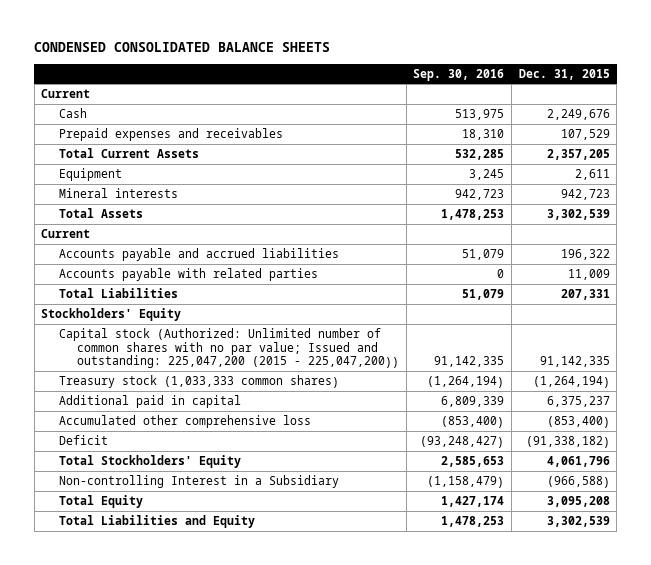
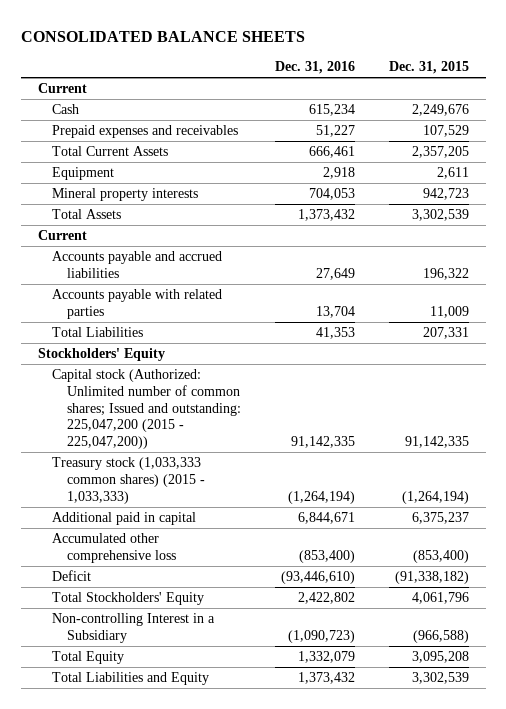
- CONDENSED CONSOLIDATED BALANCE SHEETS
+ CONSOLIDATED BALANCE SHEETS
- | Sep. 30, 2016 | Dec. 31, 2015
+ | Dec. 31, 2016 | Dec. 31, 2015
- Mineral interests | 942,723 | 942,723
+ Mineral property interests | 704,053 | 942,723
- Capital stock (Authorized: Unlimited number of common shares with no par value; Issued and outstanding: 225,047,200 (2015 - 225,047,200)) | 91,142,335 | 91,142,335
- Treasury stock (1,033,333 common shares) | (1,264,194) | (1,264,194)
+ Capital stock (Authorized: Unlimited number of common shares; Issued and outstanding: 225,047,200 (2015 - 225,047,200)) | 91,142,335 | 91,142,335
+ Treasury stock (1,033,333 common shares) (2015 - 1,033,333) | (1,264,194) | (1,264,194)

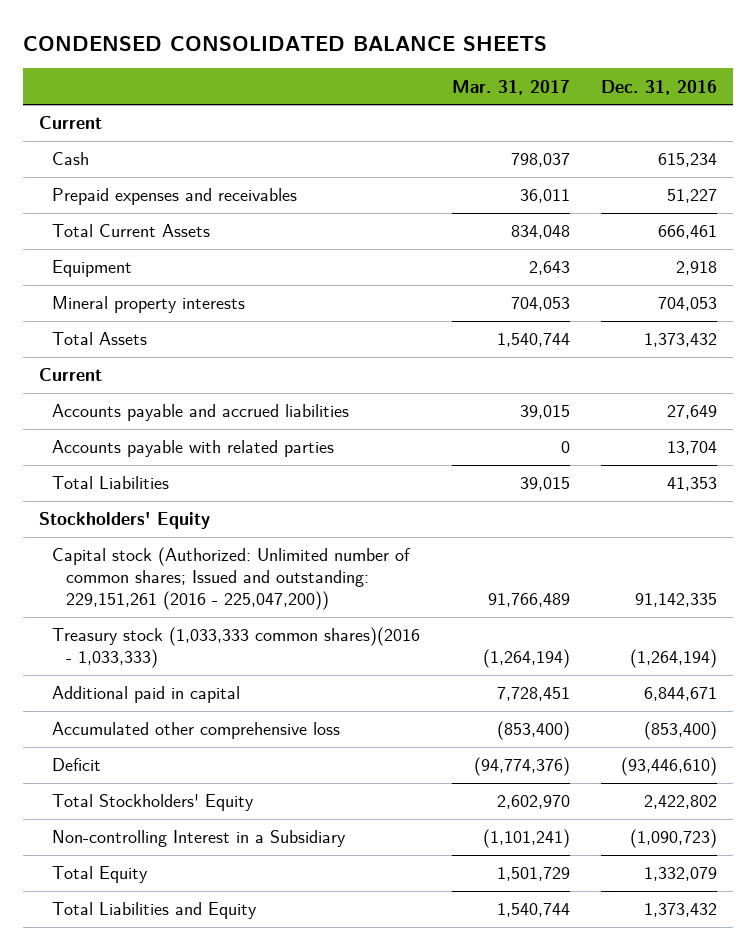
- CONSOLIDATED BALANCE SHEETS
+ CONDENSED CONSOLIDATED BALANCE SHEETS
- | Dec. 31, 2016 | Dec. 31, 2015
+ | Mar. 31, 2017 | Dec. 31, 2016
- Capital stock (Authorized: Unlimited number of common shares; Issued and outstanding: 225,047,200 (2015 - 225,047,200)) | 91,142,335 | 91,142,335
- Treasury stock (1,033,333 common shares) (2015 - 1,033,333) | (1,264,194) | (1,264,194)
+ Capital stock (Authorized: Unlimited number of common shares; Issued and outstanding: 229,151,261 (2016 - 225,047,200)) | 91,766,489 | 91,142,335
+ Treasury stock (1,033,333 common shares)(2016 - 1,033,333) | (1,264,194) | (1,264,194)

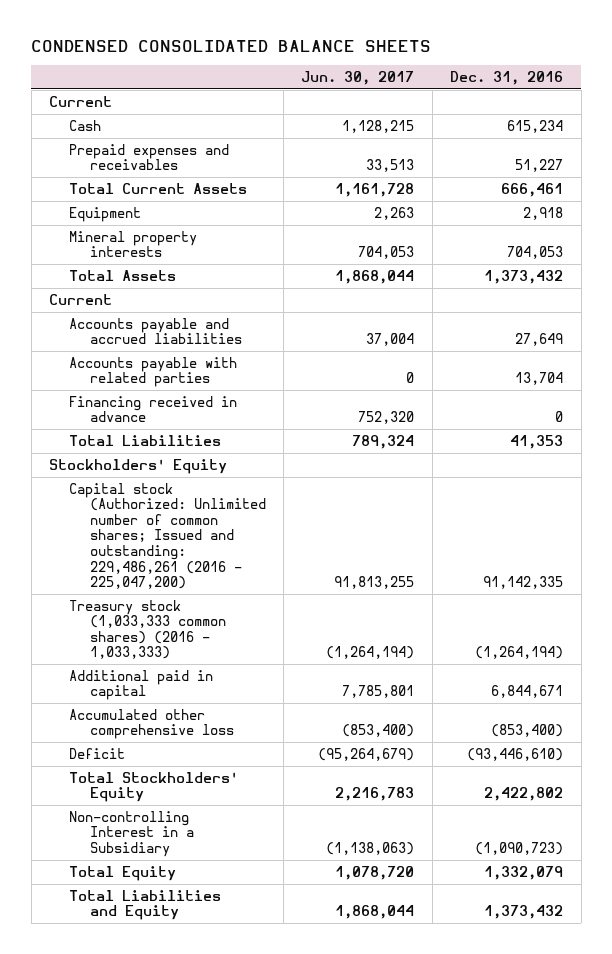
- | Mar. 31, 2017 | Dec. 31, 2016
+ | Jun. 30, 2017 | Dec. 31, 2016
+ Financing received in advance | 752,320 | 0
- Capital stock (Authorized: Unlimited number of common shares; Issued and outstanding: 229,151,261 (2016 - 225,047,200)) | 91,766,489 | 91,142,335
- Treasury stock (1,033,333 common shares)(2016 - 1,033,333) | (1,264,194) | (1,264,194)
+ Capital stock (Authorized: Unlimited number of common shares; Issued and outstanding: 229,486,261 (2016 - 225,047,200) | 91,813,255 | 91,142,335
+ Treasury stock (1,033,333 common shares) (2016 - 1,033,333) | (1,264,194) | (1,264,194)

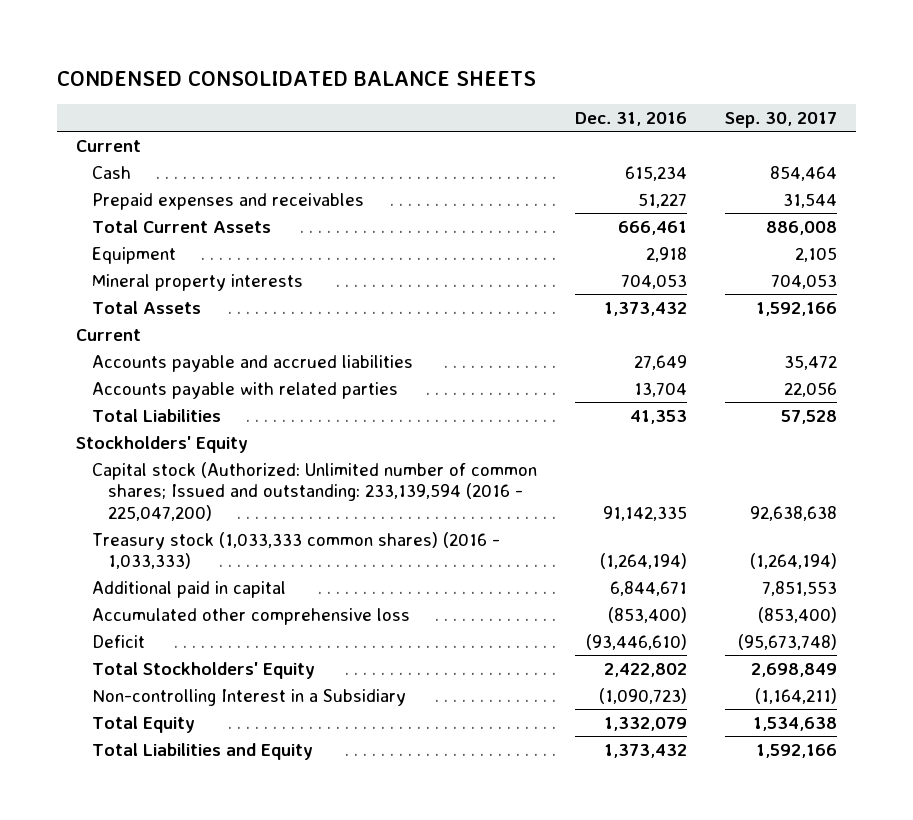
- | Jun. 30, 2017 | Dec. 31, 2016
+ | Dec. 31, 2016 | Sep. 30, 2017
- Financing received in advance | 752,320 | 0
- Capital stock (Authorized: Unlimited number of common shares; Issued and outstanding: 229,486,261 (2016 - 225,047,200) | 91,813,255 | 91,142,335
+ Capital stock (Authorized: Unlimited number of common shares; Issued and outstanding: 233,139,594 (2016 - 225,047,200) | 91,142,335 | 92,638,638

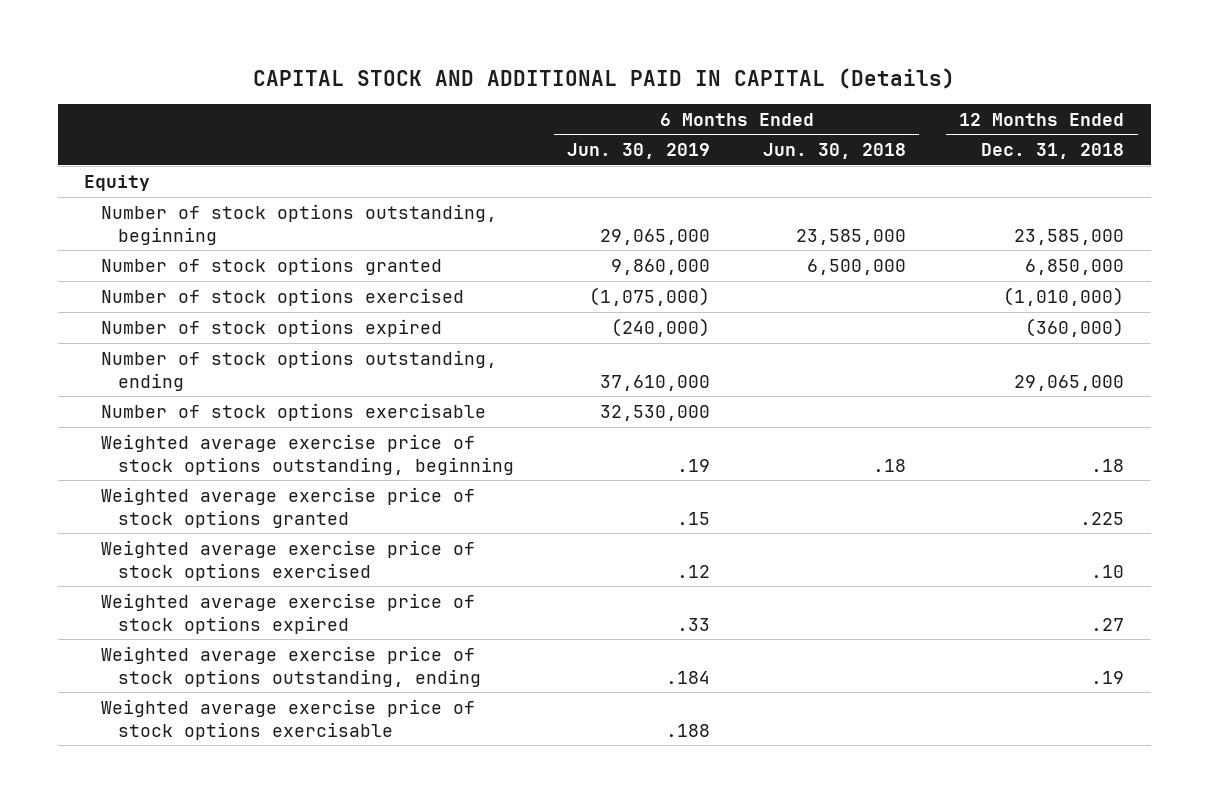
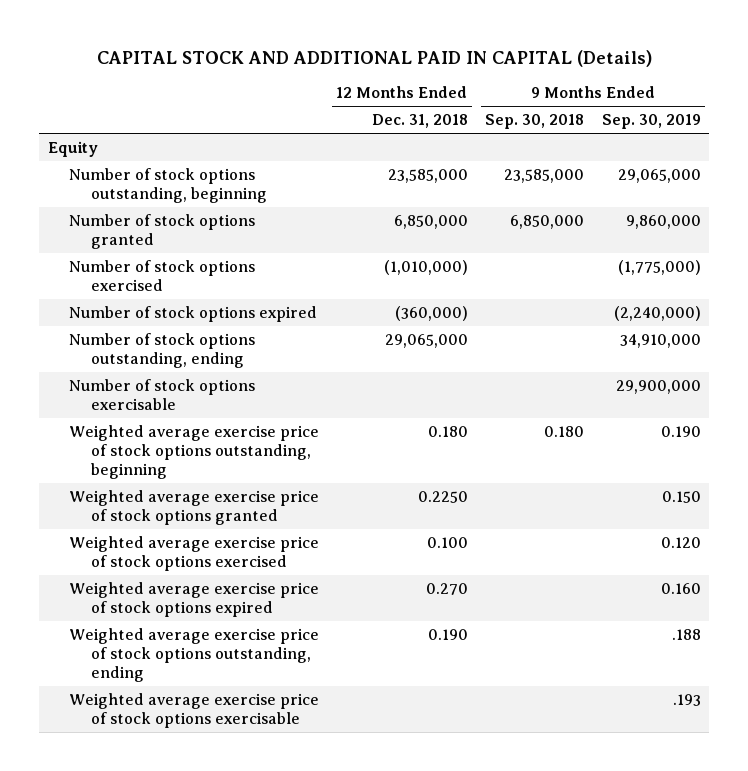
- | 6 Months Ended Jun. 30, 2019 | 6 Months Ended Jun. 30, 2018 | 12 Months Ended Dec. 31, 2018
+ | 12 Months Ended Dec. 31, 2018 | 9 Months Ended Sep. 30, 2018 | 9 Months Ended Sep. 30, 2019
- Weighted average exercise price of stock options outstanding, beginning | .19 | .18 | .18
- Weighted average exercise price of stock options granted | .15 | | .225
- Weighted average exercise price of stock options exercised | .12 | | .10
- Weighted average exercise price of stock options expired | .33 | | .27
- Weighted average exercise price of stock options outstanding, ending | .184 | | .19
+ Weighted average exercise price of stock options outstanding, beginning | 0.180 | 0.180 | 0.190
+ Weighted average exercise price of stock options granted | 0.2250 | | 0.150
+ Weighted average exercise price of stock options exercised | 0.100 | | 0.120
+ Weighted average exercise price of stock options expired | 0.270 | | 0.160
+ Weighted average exercise price of stock options outstanding, ending | 0.190 | | .188

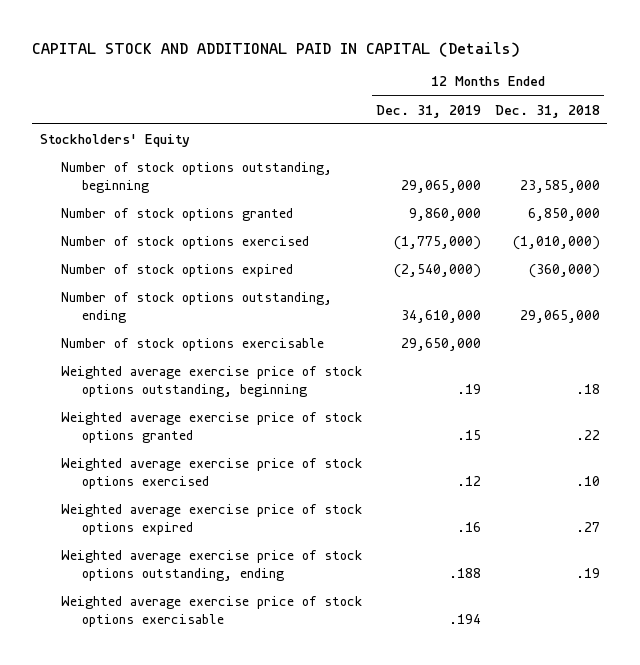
- | 12 Months Ended Dec. 31, 2018 | 9 Months Ended Sep. 30, 2018 | 9 Months Ended Sep. 30, 2019
+ | 12 Months Ended Dec. 31, 2019 | 12 Months Ended Dec. 31, 2018
- Equity
+ Stockholders' Equity
- Weighted average exercise price of stock options outstanding, beginning | 0.180 | 0.180 | 0.190
- Weighted average exercise price of stock options granted | 0.2250 | | 0.150
- Weighted average exercise price of stock options exercised | 0.100 | | 0.120
- Weighted average exercise price of stock options expired | 0.270 | | 0.160
- Weighted average exercise price of stock options outstanding, ending | 0.190 | | .188
+ Weighted average exercise price of stock options outstanding, beginning | .19 | .18
+ Weighted average exercise price of stock options granted | .15 | .22
+ Weighted average exercise price of stock options exercised | .12 | .10
+ Weighted average exercise price of stock options expired | .16 | .27
+ Weighted average exercise price of stock options outstanding, ending | .188 | .19

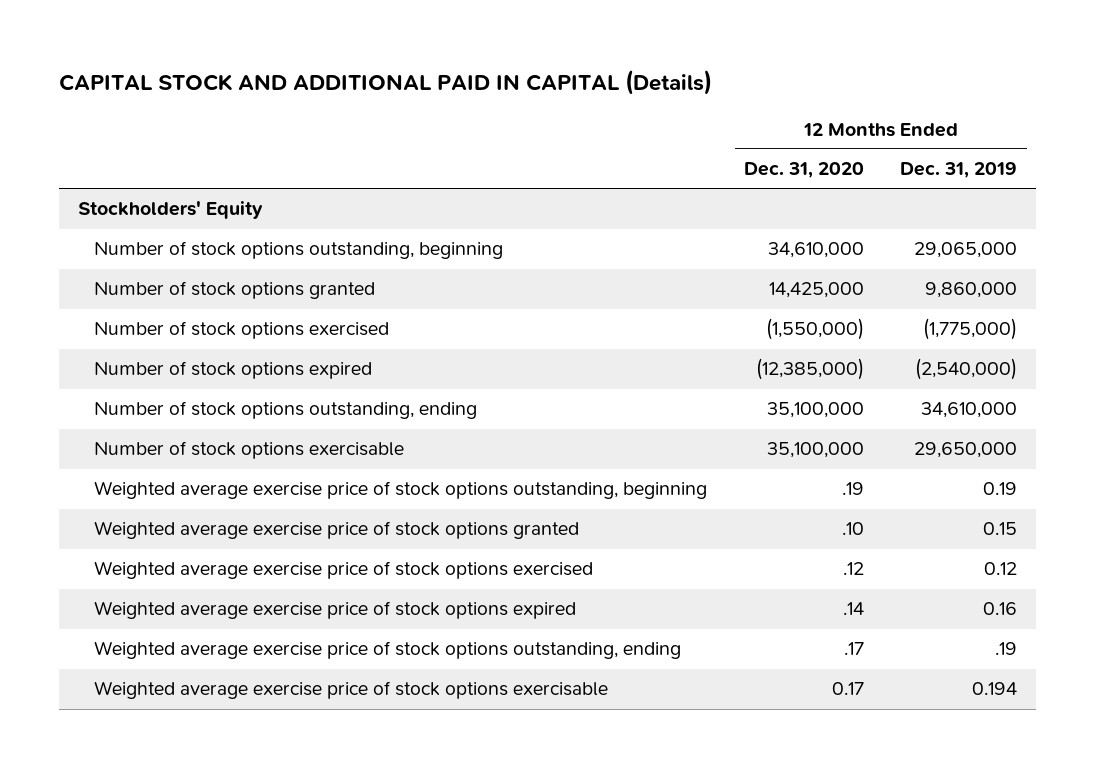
- | 12 Months Ended Dec. 31, 2019 | 12 Months Ended Dec. 31, 2018
+ | 12 Months Ended Dec. 31, 2020 | 12 Months Ended Dec. 31, 2019
- Weighted average exercise price of stock options outstanding, beginning | .19 | .18
- Weighted average exercise price of stock options granted | .15 | .22
- Weighted average exercise price of stock options exercised | .12 | .10
- Weighted average exercise price of stock options expired | .16 | .27
- Weighted average exercise price of stock options outstanding, ending | .188 | .19
- Weighted average exercise price of stock options exercisable | .194 |
+ Weighted average exercise price of stock options outstanding, beginning | .19 | 0.19
+ Weighted average exercise price of stock options granted | .10 | 0.15
+ Weighted average exercise price of stock options exercised | .12 | 0.12
+ Weighted average exercise price of stock options expired | .14 | 0.16
+ Weighted average exercise price of stock options outstanding, ending | .17 | .19
+ Weighted average exercise price of stock options exercisable | 0.17 | 0.194

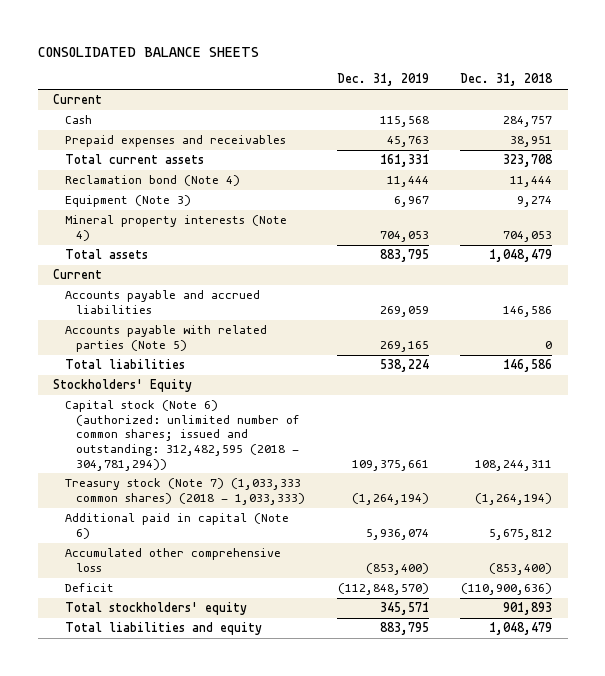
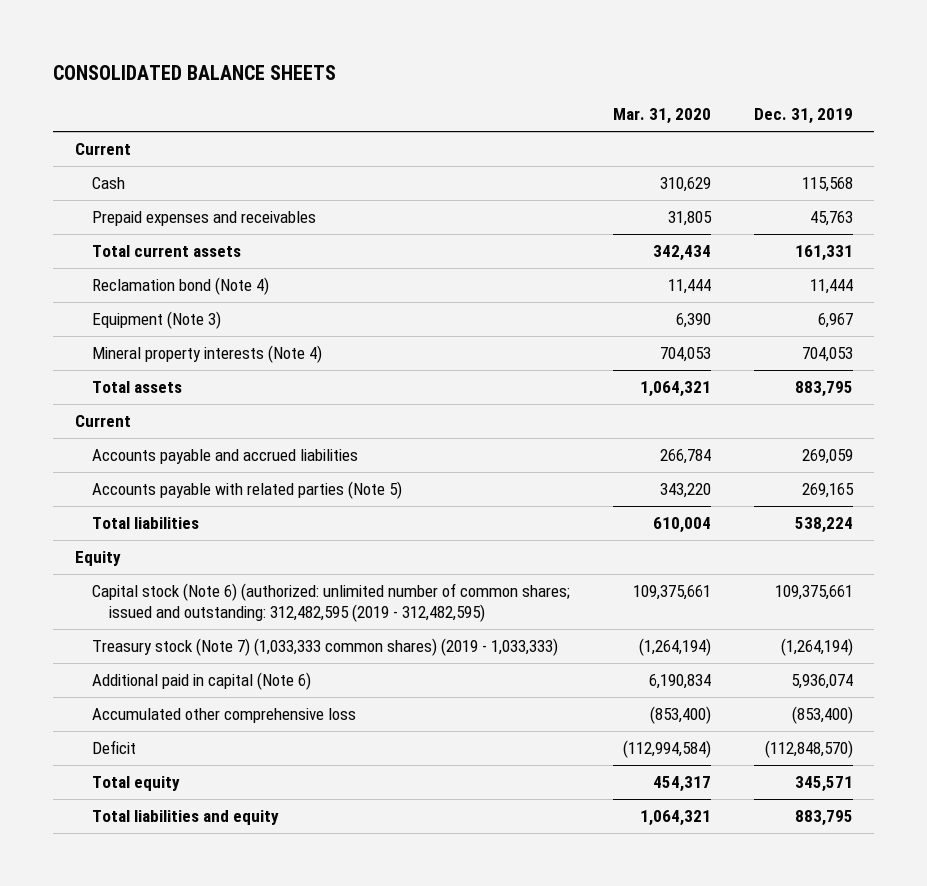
- | Dec. 31, 2019 | Dec. 31, 2018
+ | Mar. 31, 2020 | Dec. 31, 2019
- Stockholders' Equity
- Capital stock (Note 6) (authorized: unlimited number of common shares; issued and outstanding: 312,482,595 (2018 - 304,781,294)) | 109,375,661 | 108,244,311
- Treasury stock (Note 7) (1,033,333 common shares) (2018 - 1,033,333) | (1,264,194) | (1,264,194)
+ Equity
+ Capital stock (Note 6) (authorized: unlimited number of common shares; issued and outstanding: 312,482,595 (2019 - 312,482,595) | 109,375,661 | 109,375,661
+ Treasury stock (Note 7) (1,033,333 common shares) (2019 - 1,033,333) | (1,264,194) | (1,264,194)
- Total stockholders' equity | 345,571 | 901,893
+ Total equity | 454,317 | 345,571

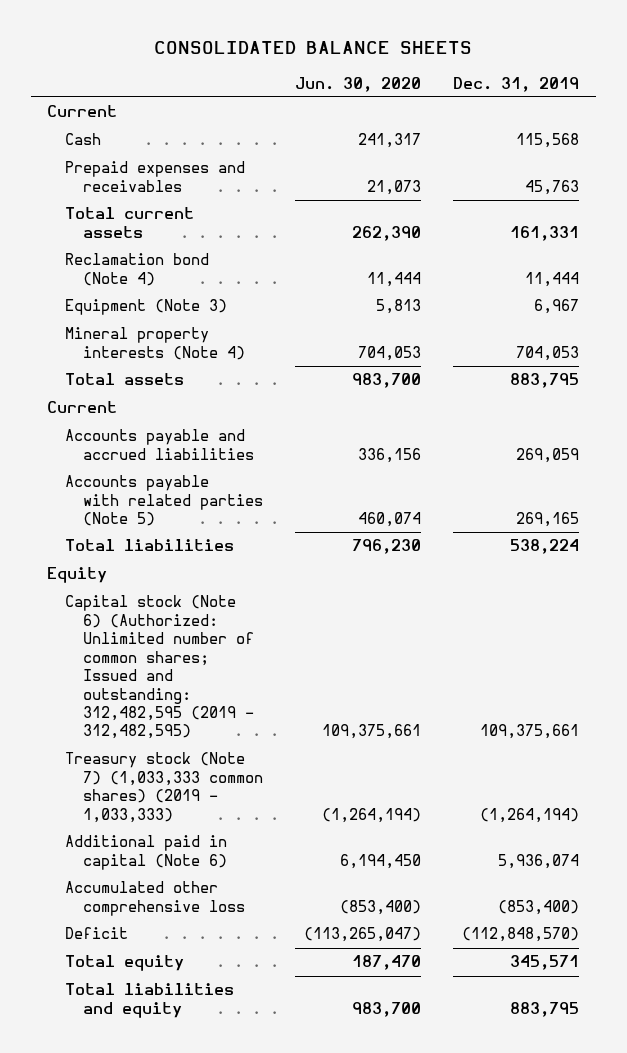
- | Mar. 31, 2020 | Dec. 31, 2019
+ | Jun. 30, 2020 | Dec. 31, 2019
- Capital stock (Note 6) (authorized: unlimited number of common shares; issued and outstanding: 312,482,595 (2019 - 312,482,595) | 109,375,661 | 109,375,661
+ Capital stock (Note 6) (Authorized: Unlimited number of common shares; Issued and outstanding: 312,482,595 (2019 - 312,482,595) | 109,375,661 | 109,375,661

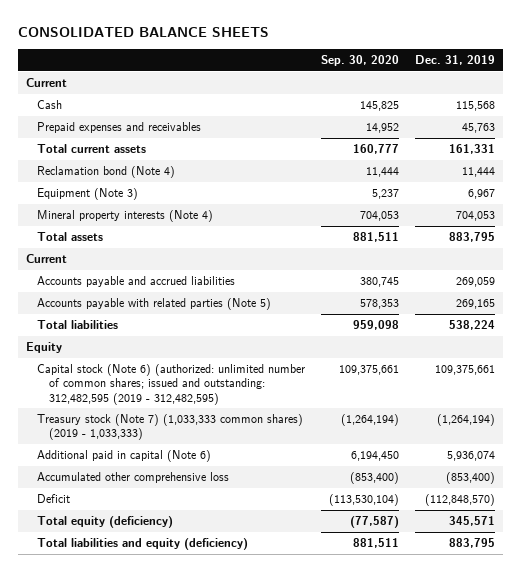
- | Jun. 30, 2020 | Dec. 31, 2019
+ | Sep. 30, 2020 | Dec. 31, 2019
- Capital stock (Note 6) (Authorized: Unlimited number of common shares; Issued and outstanding: 312,482,595 (2019 - 312,482,595) | 109,375,661 | 109,375,661
+ Capital stock (Note 6) (authorized: unlimited number of common shares; issued and outstanding: 312,482,595 (2019 - 312,482,595) | 109,375,661 | 109,375,661
- Total equity | 187,470 | 345,571
- Total liabilities and equity | 983,700 | 883,795
+ Total equity (deficiency) | (77,587) | 345,571
+ Total liabilities and equity (deficiency) | 881,511 | 883,795

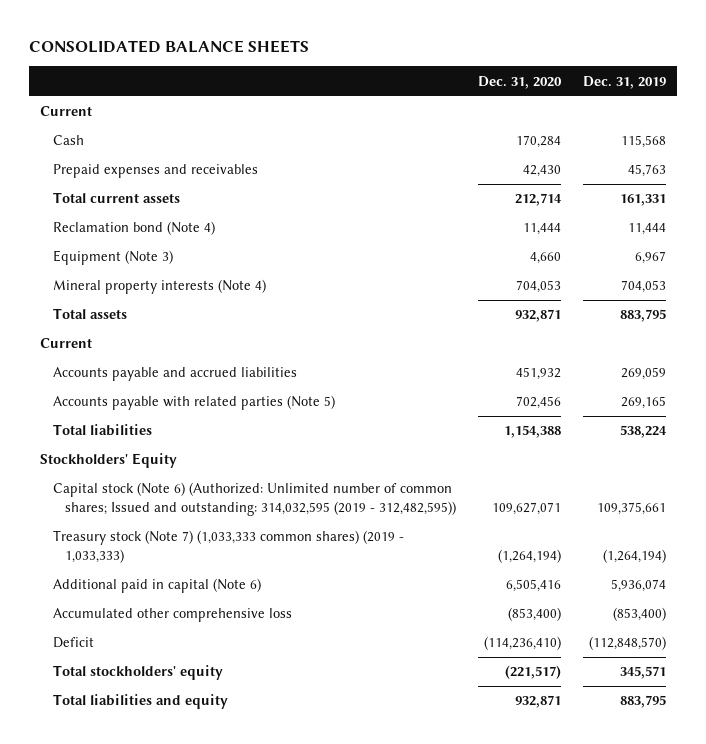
- | Sep. 30, 2020 | Dec. 31, 2019
+ | Dec. 31, 2020 | Dec. 31, 2019
- Equity
- Capital stock (Note 6) (authorized: unlimited number of common shares; issued and outstanding: 312,482,595 (2019 - 312,482,595) | 109,375,661 | 109,375,661
+ Stockholders' Equity
+ Capital stock (Note 6) (Authorized: Unlimited number of common shares; Issued and outstanding: 314,032,595 (2019 - 312,482,595)) | 109,627,071 | 109,375,661
- Total equity (deficiency) | (77,587) | 345,571
- Total liabilities and equity (deficiency) | 881,511 | 883,795
+ Total stockholders' equity | (221,517) | 345,571
+ Total liabilities and equity | 932,871 | 883,795

